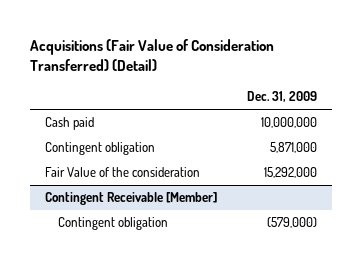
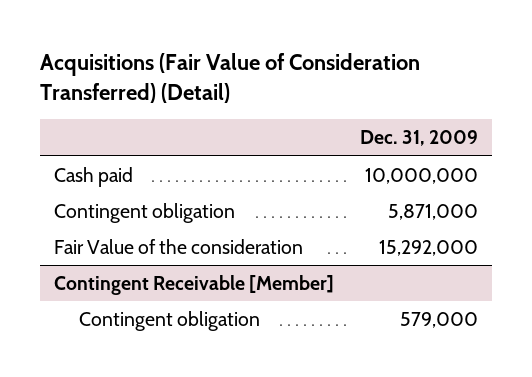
@ Contingent Receivable [Member]
- Contingent obligation | (579,000)
+ Contingent obligation | 579,000

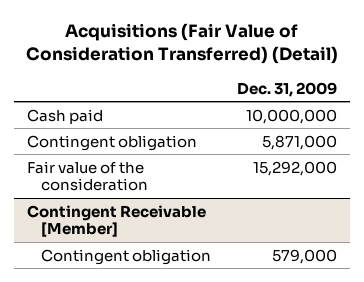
- Fair Value of the consideration | 15,292,000
+ Fair value of the consideration | 15,292,000

